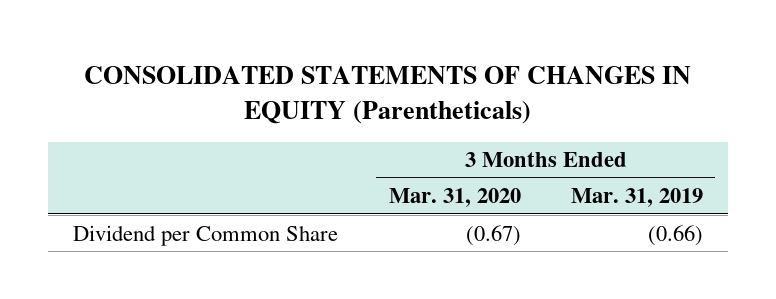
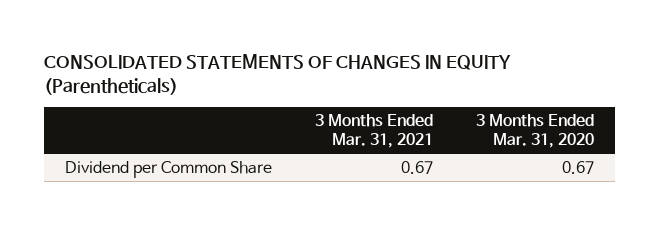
- | 3 Months Ended Mar. 31, 2020 | 3 Months Ended Mar. 31, 2019
+ | 3 Months Ended Mar. 31, 2021 | 3 Months Ended Mar. 31, 2020
- Dividend per Common Share | (0.67) | (0.66)
+ Dividend per Common Share | 0.67 | 0.67

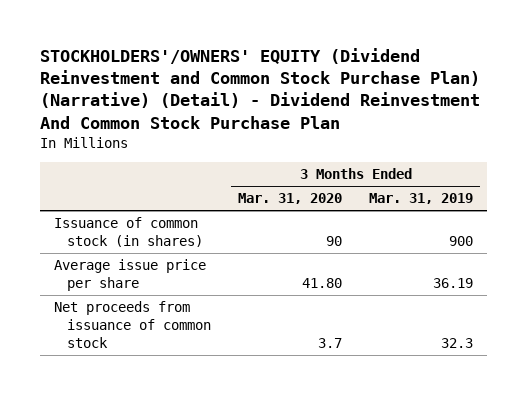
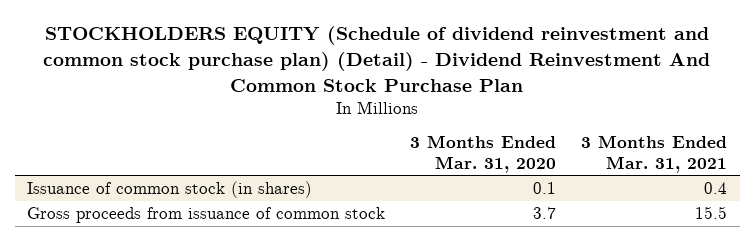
- STOCKHOLDERS'/OWNERS' EQUITY (Dividend Reinvestment and Common Stock Purchase Plan) (Narrative) (Detail) - Dividend Reinvestment And Common Stock Purchase Plan
+ STOCKHOLDERS EQUITY (Schedule of dividend reinvestment and common stock purchase plan) (Detail) - Dividend Reinvestment And Common Stock Purchase Plan
- | 3 Months Ended Mar. 31, 2020 | 3 Months Ended Mar. 31, 2019
+ | 3 Months Ended Mar. 31, 2020 | 3 Months Ended Mar. 31, 2021
- Issuance of common stock (in shares) | 90 | 900
- Average issue price per share | 41.80 | 36.19
- Net proceeds from issuance of common stock | 3.7 | 32.3
+ Issuance of common stock (in shares) | 0.1 | 0.4
+ Gross proceeds from issuance of common stock | 3.7 | 15.5

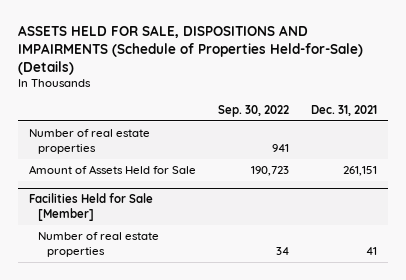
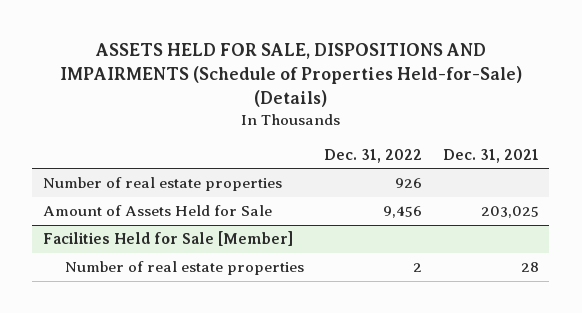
- | Sep. 30, 2022 | Dec. 31, 2021
+ | Dec. 31, 2022 | Dec. 31, 2021
- Amount of Assets Held for Sale | 190,723 | 261,151
+ Amount of Assets Held for Sale | 9,456 | 203,025
@ Facilities Held for Sale [Member]
- Number of real estate properties | 34 | 41
+ Number of real estate properties | 2 | 28

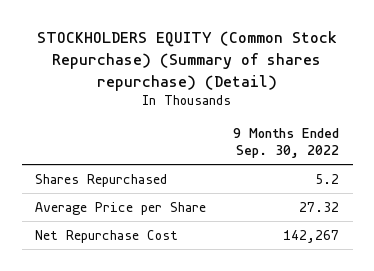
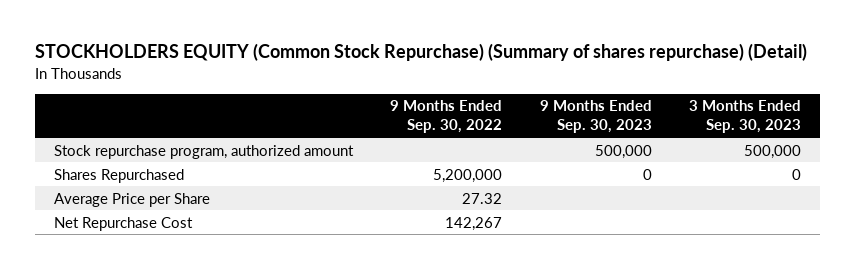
- | 9 Months Ended Sep. 30, 2022
+ | 9 Months Ended Sep. 30, 2022 | 9 Months Ended Sep. 30, 2023 | 3 Months Ended Sep. 30, 2023
- Shares Repurchased | 5.2
+ Stock repurchase program, authorized amount | | 500,000 | 500,000
+ Shares Repurchased | 5,200,000 | 0 | 0

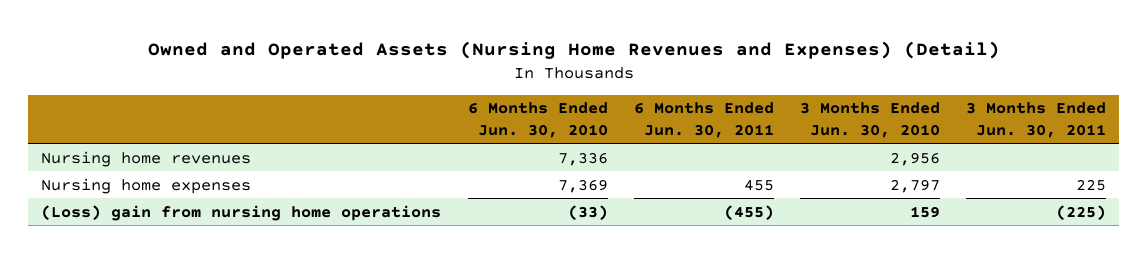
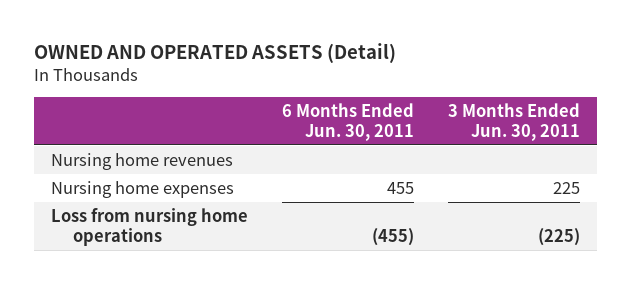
- Owned and Operated Assets (Nursing Home Revenues and Expenses) (Detail)
+ OWNED AND OPERATED ASSETS (Detail)
- | 6 Months Ended Jun. 30, 2010 | 6 Months Ended Jun. 30, 2011 | 3 Months Ended Jun. 30, 2010 | 3 Months Ended Jun. 30, 2011
+ | 6 Months Ended Jun. 30, 2011 | 3 Months Ended Jun. 30, 2011
- (Loss) gain from nursing home operations | (33) | (455) | 159 | (225)
+ Loss from nursing home operations | (455) | (225)

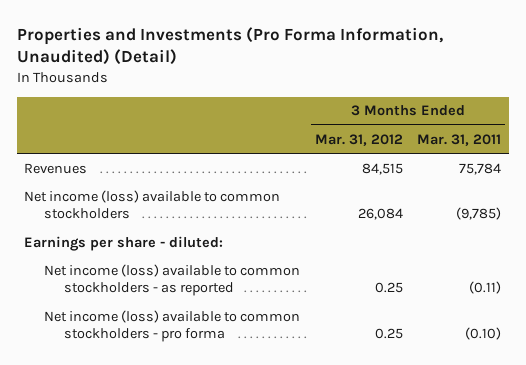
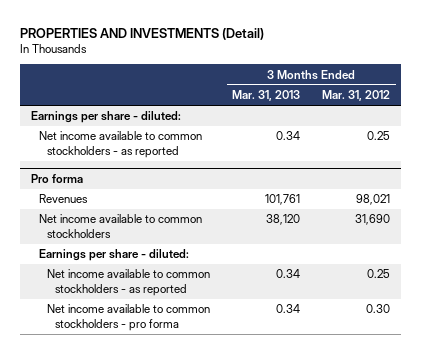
- Properties and Investments (Pro Forma Information, Unaudited) (Detail)
+ PROPERTIES AND INVESTMENTS (Detail)
- | 3 Months Ended Mar. 31, 2012 | 3 Months Ended Mar. 31, 2011
+ | 3 Months Ended Mar. 31, 2013 | 3 Months Ended Mar. 31, 2012
- Revenues | 84,515 | 75,784
- Net income (loss) available to common stockholders | 26,084 | (9,785)
- Net income (loss) available to common stockholders - as reported | 0.25 | (0.11)
- Net income (loss) available to common stockholders - pro forma | 0.25 | (0.10)
+ Net income available to common stockholders - as reported | 0.34 | 0.25
+ Pro forma
+ Revenues | 101,761 | 98,021
+ Net income available to common stockholders | 38,120 | 31,690
+ Earnings per share - diluted:
+ Net income available to common stockholders - as reported | 0.34 | 0.25
+ Net income available to common stockholders - pro forma | 0.34 | 0.30

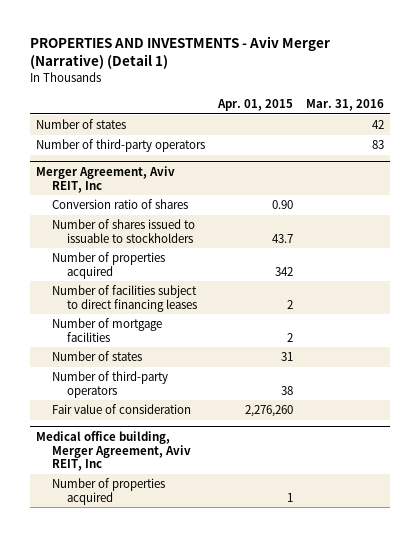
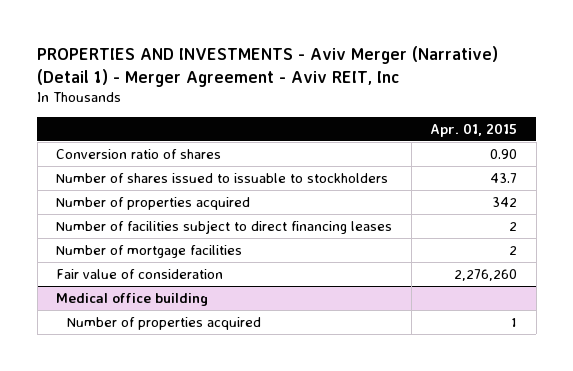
- PROPERTIES AND INVESTMENTS - Aviv Merger (Narrative) (Detail 1)
+ PROPERTIES AND INVESTMENTS - Aviv Merger (Narrative) (Detail 1) - Merger Agreement - Aviv REIT, Inc
- | Apr. 01, 2015 | Mar. 31, 2016
+ | Apr. 01, 2015
- Number of states | | 42
- Number of third-party operators | | 83
- Merger Agreement, Aviv REIT, Inc
- Number of states | 31 |
- Number of third-party operators | 38 |
- Medical office building, Merger Agreement, Aviv REIT, Inc
+ Medical office building

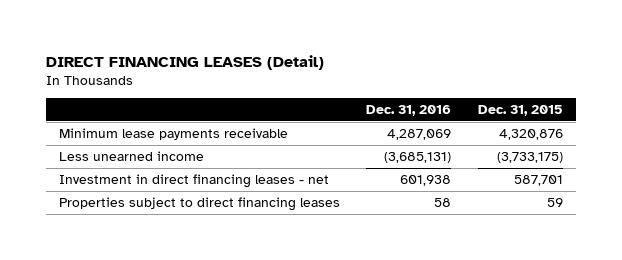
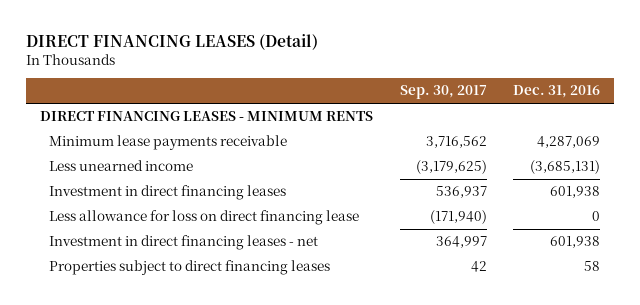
- | Dec. 31, 2016 | Dec. 31, 2015
+ | Sep. 30, 2017 | Dec. 31, 2016
+ DIRECT FINANCING LEASES - MINIMUM RENTS
+ Investment in direct financing leases | 536,937 | 601,938
+ Less allowance for loss on direct financing lease | (171,940) | 0

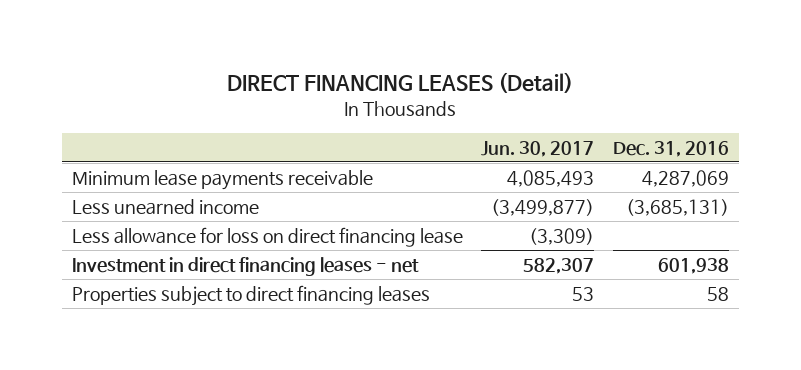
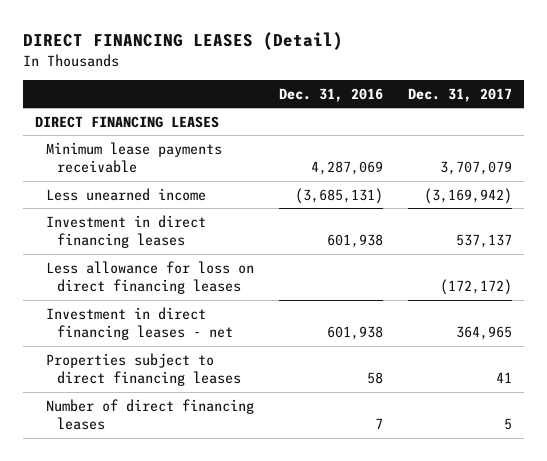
- | Jun. 30, 2017 | Dec. 31, 2016
+ | Dec. 31, 2016 | Dec. 31, 2017
+ DIRECT FINANCING LEASES
- Less allowance for loss on direct financing lease | (3,309) |
+ Investment in direct financing leases | 601,938 | 537,137
+ Less allowance for loss on direct financing leases | | (172,172)
+ Number of direct financing leases | 7 | 5

